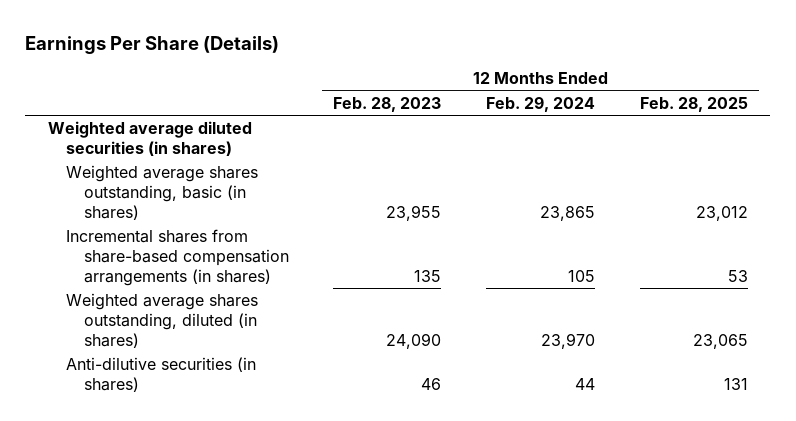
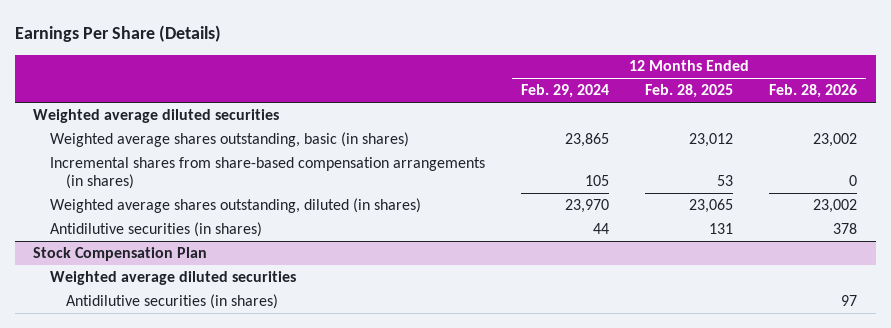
- | 12 Months Ended Feb. 28, 2023 | 12 Months Ended Feb. 29, 2024 | 12 Months Ended Feb. 28, 2025
+ | 12 Months Ended Feb. 29, 2024 | 12 Months Ended Feb. 28, 2025 | 12 Months Ended Feb. 28, 2026
- Weighted average diluted securities (in shares)
+ Weighted average diluted securities
- Anti-dilutive securities (in shares) | 46 | 44 | 131
+ Antidilutive securities (in shares) | 44 | 131 | 378
+ Stock Compensation Plan
+ Weighted average diluted securities
+ Antidilutive securities (in shares) | | | 97

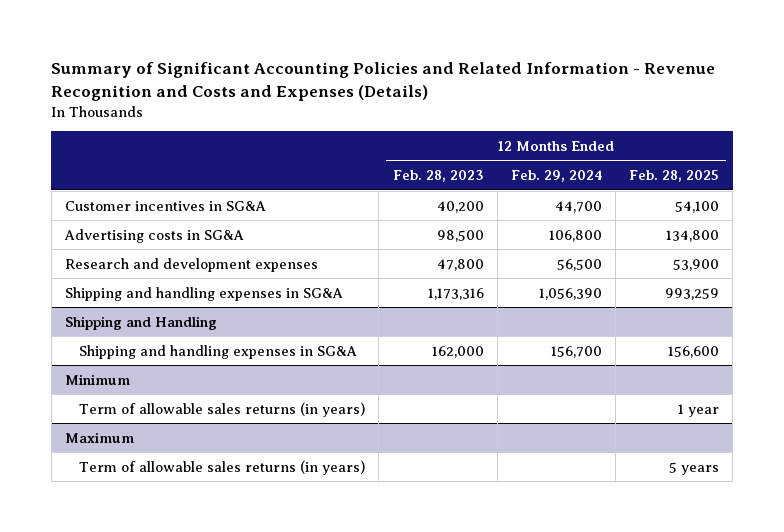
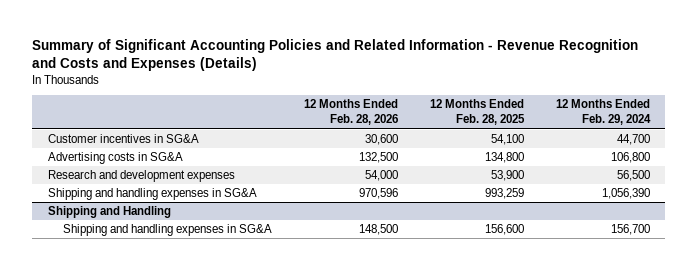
- | 12 Months Ended Feb. 28, 2023 | 12 Months Ended Feb. 29, 2024 | 12 Months Ended Feb. 28, 2025
+ | 12 Months Ended Feb. 28, 2026 | 12 Months Ended Feb. 28, 2025 | 12 Months Ended Feb. 29, 2024
- Minimum
- Term of allowable sales returns (in years) | | | 1 year
- Maximum
- Term of allowable sales returns (in years) | | | 5 years

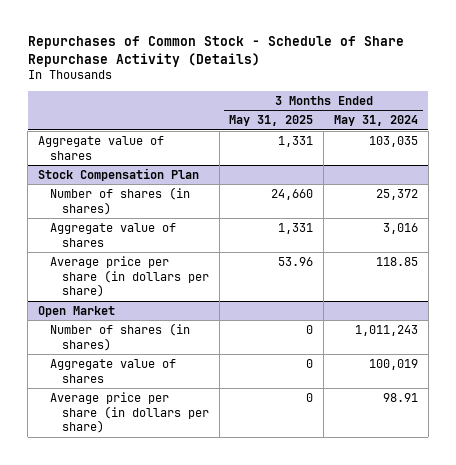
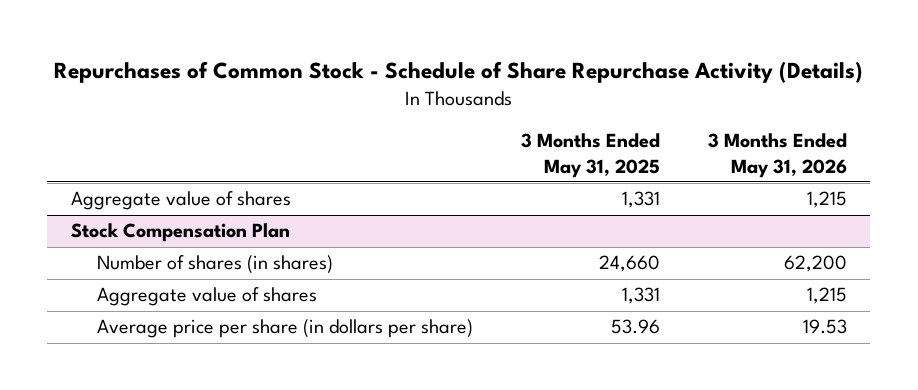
- | 3 Months Ended May 31, 2025 | 3 Months Ended May 31, 2024
+ | 3 Months Ended May 31, 2025 | 3 Months Ended May 31, 2026
- Open Market
- Number of shares (in shares) | 0 | 1,011,243
- Aggregate value of shares | 0 | 100,019
- Average price per share (in dollars per share) | 0 | 98.91

